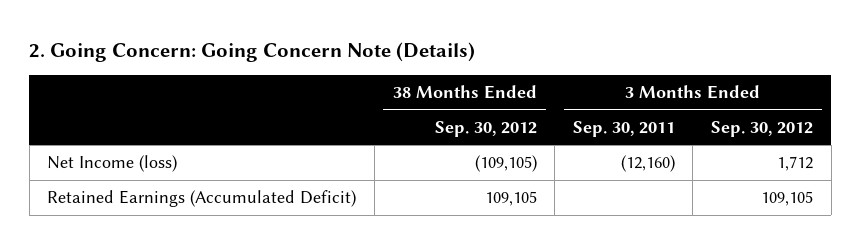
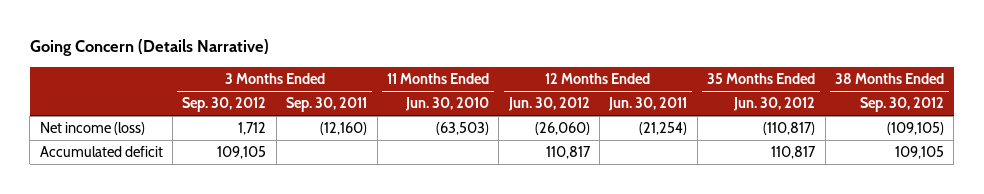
- 2. Going Concern: Going Concern Note (Details)
+ Going Concern (Details Narrative)
- | 38 Months Ended Sep. 30, 2012 | 3 Months Ended Sep. 30, 2011 | 3 Months Ended Sep. 30, 2012
+ | 3 Months Ended Sep. 30, 2012 | 3 Months Ended Sep. 30, 2011 | 11 Months Ended Jun. 30, 2010 | 12 Months Ended Jun. 30, 2012 | 12 Months Ended Jun. 30, 2011 | 35 Months Ended Jun. 30, 2012 | 38 Months Ended Sep. 30, 2012
- Net Income (loss) | (109,105) | (12,160) | 1,712
- Retained Earnings (Accumulated Deficit) | 109,105 | | 109,105
+ Net income (loss) | 1,712 | (12,160) | (63,503) | (26,060) | (21,254) | (110,817) | (109,105)
+ Accumulated deficit | 109,105 | | | 110,817 | | 110,817 | 109,105

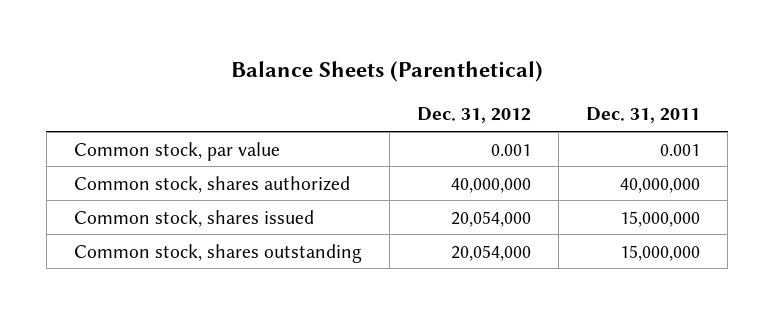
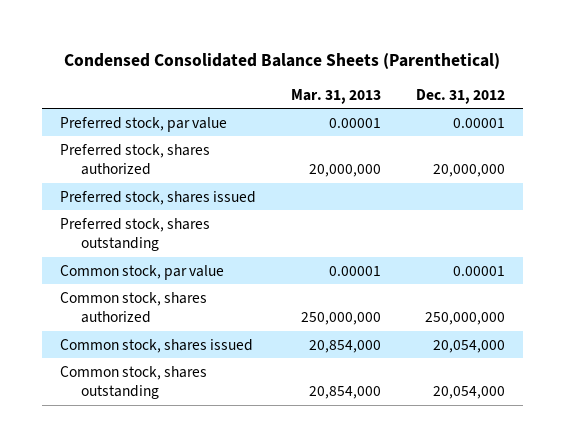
- Balance Sheets (Parenthetical)
+ Condensed Consolidated Balance Sheets (Parenthetical)
- | Dec. 31, 2012 | Dec. 31, 2011
+ | Mar. 31, 2013 | Dec. 31, 2012
- Common stock, par value | 0.001 | 0.001
- Common stock, shares authorized | 40,000,000 | 40,000,000
+ Preferred stock, par value | 0.00001 | 0.00001
+ Preferred stock, shares authorized | 20,000,000 | 20,000,000
+ Preferred stock, shares issued
+ Preferred stock, shares outstanding
+ Common stock, par value | 0.00001 | 0.00001
+ Common stock, shares authorized | 250,000,000 | 250,000,000

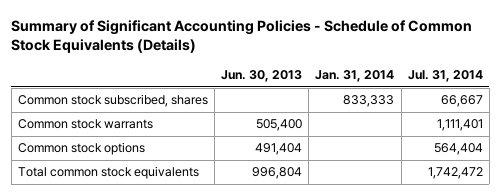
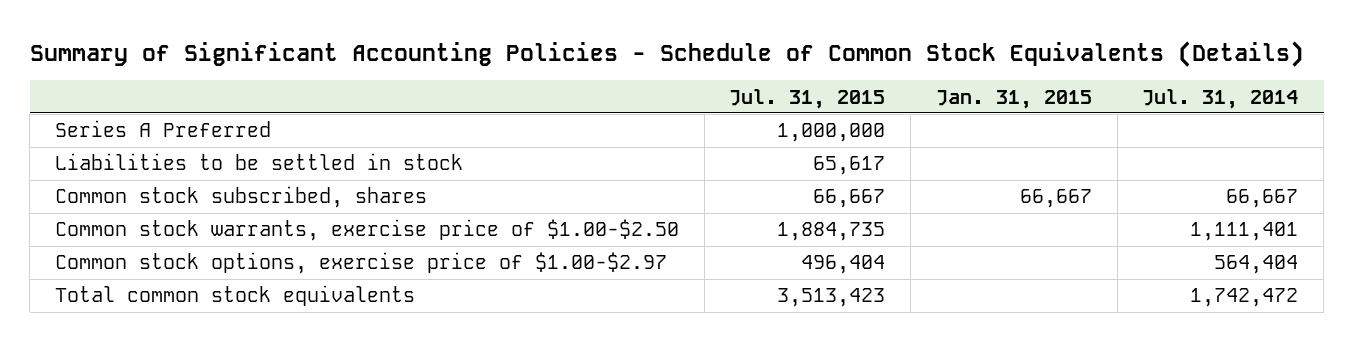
- | Jun. 30, 2013 | Jan. 31, 2014 | Jul. 31, 2014
+ | Jul. 31, 2015 | Jan. 31, 2015 | Jul. 31, 2014
+ Series A Preferred | 1,000,000 | |
+ Liabilities to be settled in stock | 65,617 | |
- Common stock warrants | 505,400 | | 1,111,401
- Common stock options | 491,404 | | 564,404
+ Common stock warrants, exercise price of $1.00-$2.50 | 1,884,735 | | 1,111,401
+ Common stock options, exercise price of $1.00-$2.97 | 496,404 | | 564,404

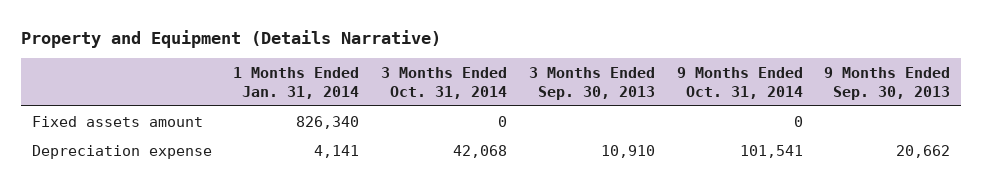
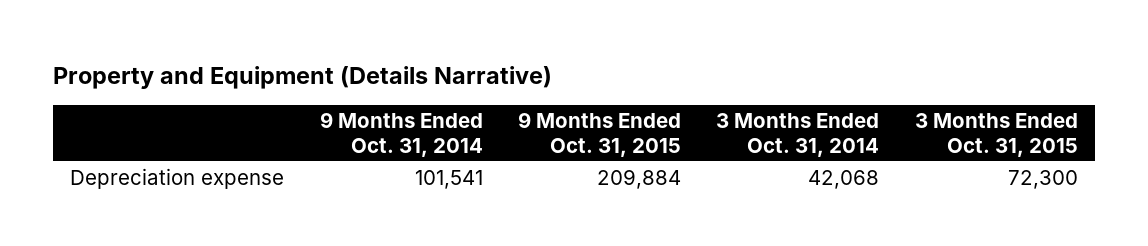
- | 1 Months Ended Jan. 31, 2014 | 3 Months Ended Oct. 31, 2014 | 3 Months Ended Sep. 30, 2013 | 9 Months Ended Oct. 31, 2014 | 9 Months Ended Sep. 30, 2013
+ | 9 Months Ended Oct. 31, 2014 | 9 Months Ended Oct. 31, 2015 | 3 Months Ended Oct. 31, 2014 | 3 Months Ended Oct. 31, 2015
- Fixed assets amount | 826,340 | 0 | | 0 |

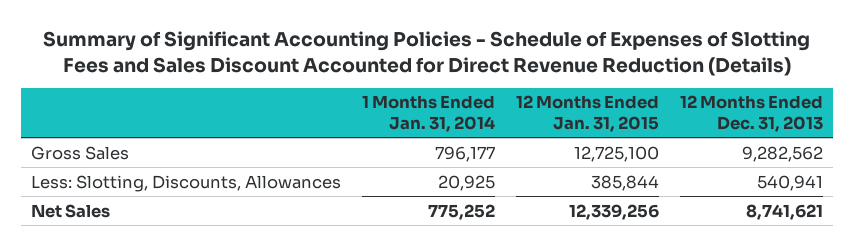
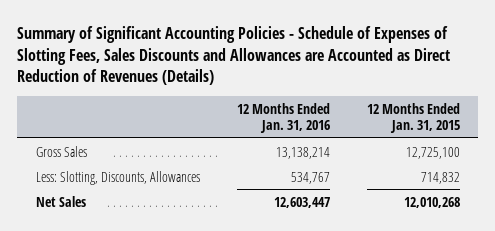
- Summary of Significant Accounting Policies - Schedule of Expenses of Slotting Fees and Sales Discount Accounted for Direct Revenue Reduction (Details)
+ Summary of Significant Accounting Policies - Schedule of Expenses of Slotting Fees, Sales Discounts and Allowances are Accounted as Direct Reduction of Revenues (Details)
- | 1 Months Ended Jan. 31, 2014 | 12 Months Ended Jan. 31, 2015 | 12 Months Ended Dec. 31, 2013
+ | 12 Months Ended Jan. 31, 2016 | 12 Months Ended Jan. 31, 2015
- Less: Slotting, Discounts, Allowances | 20,925 | 385,844 | 540,941
- Net Sales | 775,252 | 12,339,256 | 8,741,621
+ Less: Slotting, Discounts, Allowances | 534,767 | 714,832
+ Net Sales | 12,603,447 | 12,010,268

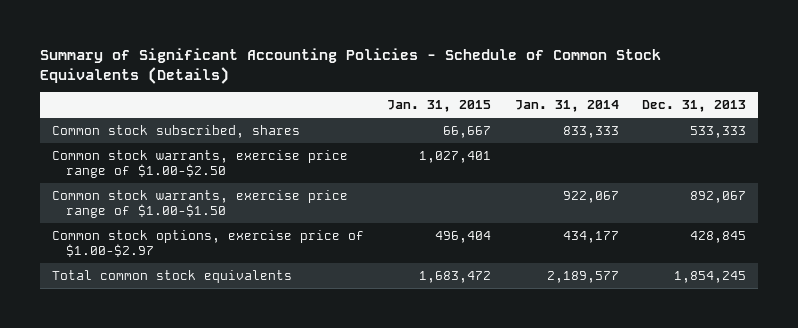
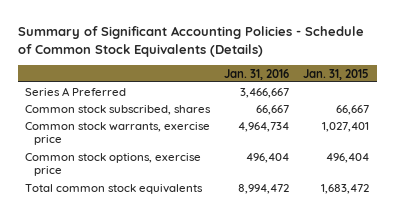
- | Jan. 31, 2015 | Jan. 31, 2014 | Dec. 31, 2013
+ | Jan. 31, 2016 | Jan. 31, 2015
+ Series A Preferred | 3,466,667 |
- Common stock warrants, exercise price range of $1.00-$2.50 | 1,027,401 | |
- Common stock warrants, exercise price range of $1.00-$1.50 | | 922,067 | 892,067
- Common stock options, exercise price of $1.00-$2.97 | 496,404 | 434,177 | 428,845
+ Common stock warrants, exercise price | 4,964,734 | 1,027,401
+ Common stock options, exercise price | 496,404 | 496,404

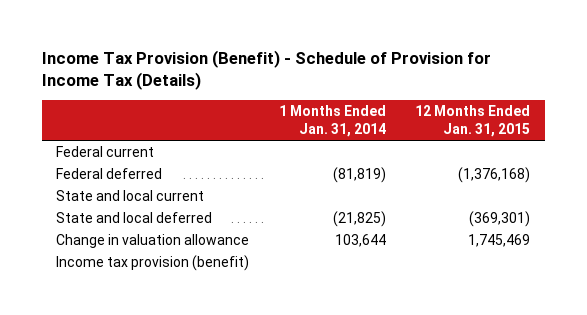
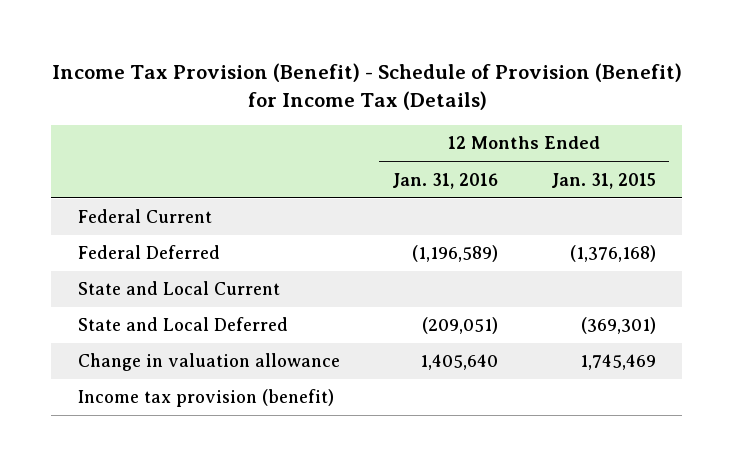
- Income Tax Provision (Benefit) - Schedule of Provision for Income Tax (Details)
+ Income Tax Provision (Benefit) - Schedule of Provision (Benefit) for Income Tax (Details)
- | 1 Months Ended Jan. 31, 2014 | 12 Months Ended Jan. 31, 2015
+ | 12 Months Ended Jan. 31, 2016 | 12 Months Ended Jan. 31, 2015
- Federal current
- Federal deferred | (81,819) | (1,376,168)
- State and local current
- State and local deferred | (21,825) | (369,301)
+ Federal Current
+ Federal Deferred | (1,196,589) | (1,376,168)
+ State and Local Current
+ State and Local Deferred | (209,051) | (369,301)

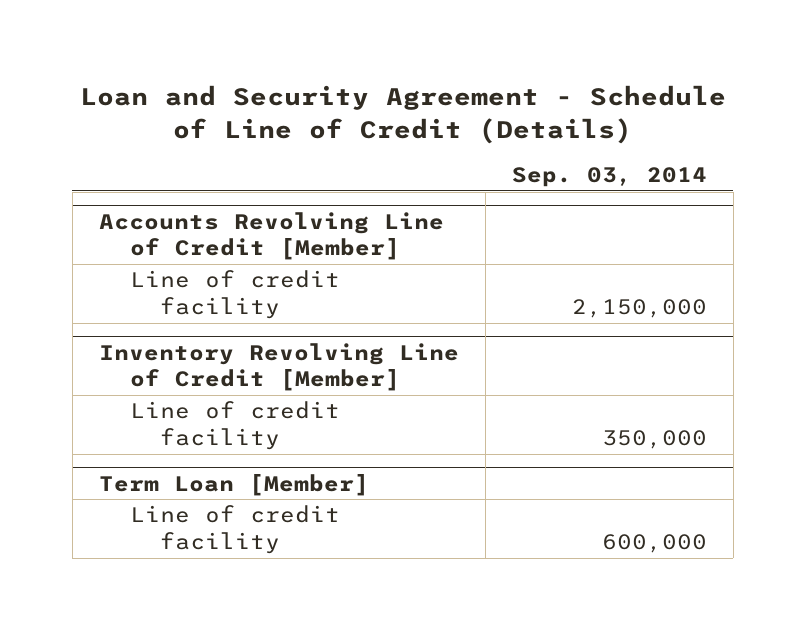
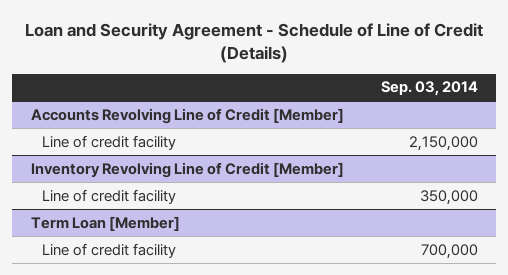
@ Term Loan [Member]
- Line of credit facility | 600,000
+ Line of credit facility | 700,000

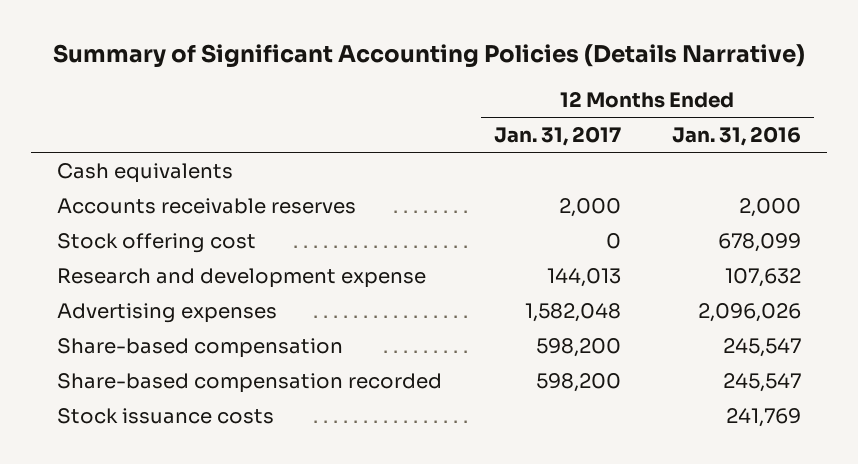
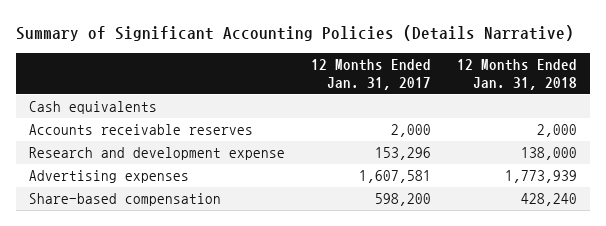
- | 12 Months Ended Jan. 31, 2017 | 12 Months Ended Jan. 31, 2016
+ | 12 Months Ended Jan. 31, 2017 | 12 Months Ended Jan. 31, 2018
- Stock offering cost | 0 | 678,099
- Research and development expense | 144,013 | 107,632
- Advertising expenses | 1,582,048 | 2,096,026
+ Research and development expense | 153,296 | 138,000
+ Advertising expenses | 1,607,581 | 1,773,939
- Share-based compensation recorded | 598,200 | 245,547
- Stock issuance costs | | 241,769

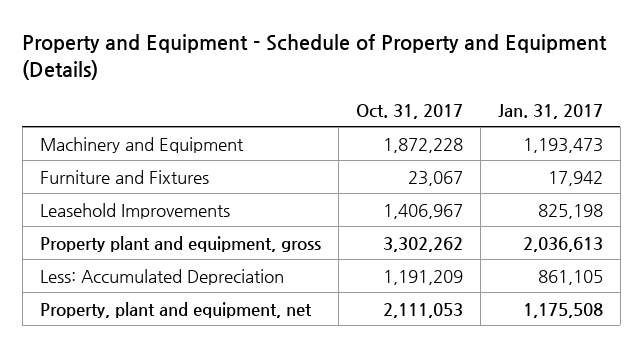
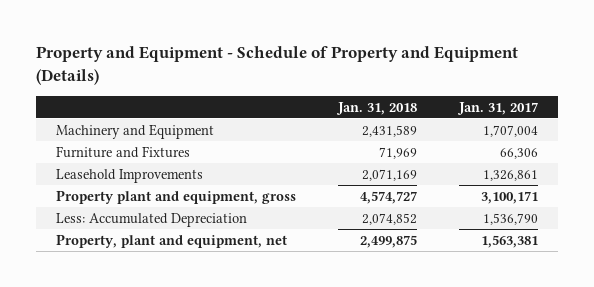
- | Oct. 31, 2017 | Jan. 31, 2017
+ | Jan. 31, 2018 | Jan. 31, 2017
- Machinery and Equipment | 1,872,228 | 1,193,473
- Furniture and Fixtures | 23,067 | 17,942
- Leasehold Improvements | 1,406,967 | 825,198
- Property plant and equipment, gross | 3,302,262 | 2,036,613
- Less: Accumulated Depreciation | 1,191,209 | 861,105
- Property, plant and equipment, net | 2,111,053 | 1,175,508
+ Machinery and Equipment | 2,431,589 | 1,707,004
+ Furniture and Fixtures | 71,969 | 66,306
+ Leasehold Improvements | 2,071,169 | 1,326,861
+ Property plant and equipment, gross | 4,574,727 | 3,100,171
+ Less: Accumulated Depreciation | 2,074,852 | 1,536,790
+ Property, plant and equipment, net | 2,499,875 | 1,563,381

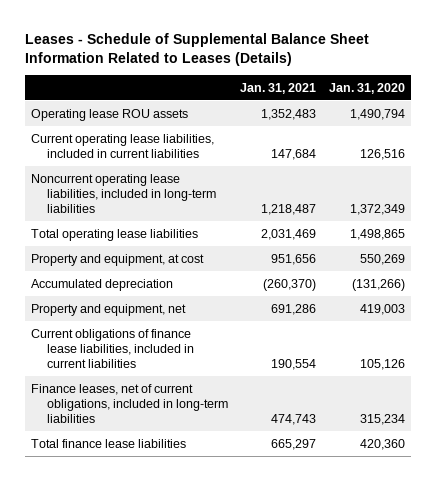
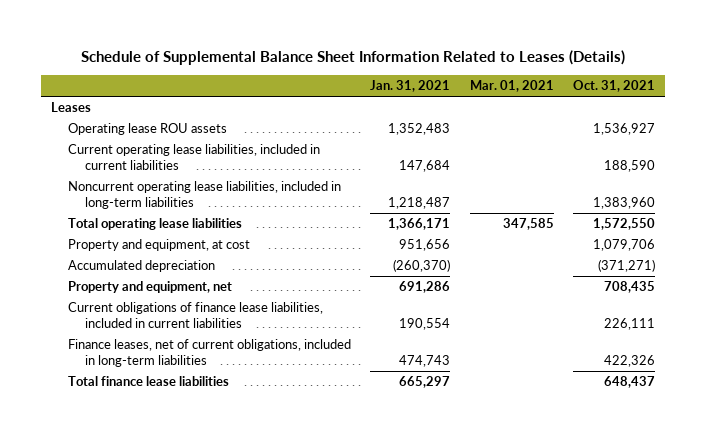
- Leases - Schedule of Supplemental Balance Sheet Information Related to Leases (Details)
+ Schedule of Supplemental Balance Sheet Information Related to Leases (Details)
- | Jan. 31, 2021 | Jan. 31, 2020
+ | Jan. 31, 2021 | Mar. 01, 2021 | Oct. 31, 2021
+ Leases
- Total operating lease liabilities | 2,031,469 | 1,498,865
+ Total operating lease liabilities | 1,366,171 | 347,585 | 1,572,550

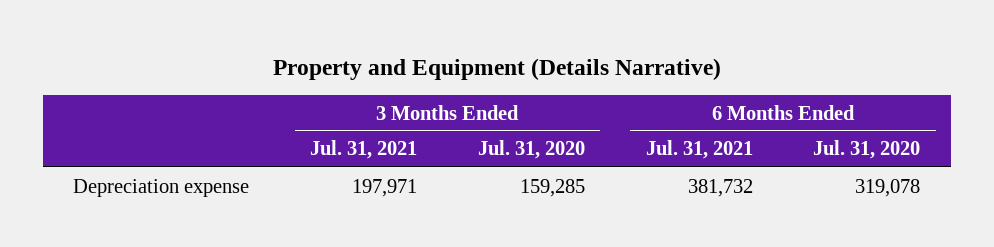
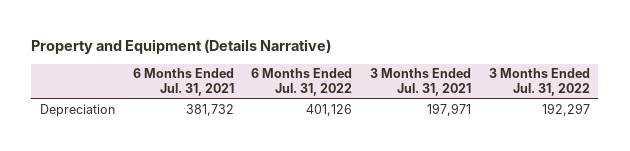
- | 3 Months Ended Jul. 31, 2021 | 3 Months Ended Jul. 31, 2020 | 6 Months Ended Jul. 31, 2021 | 6 Months Ended Jul. 31, 2020
+ | 6 Months Ended Jul. 31, 2021 | 6 Months Ended Jul. 31, 2022 | 3 Months Ended Jul. 31, 2021 | 3 Months Ended Jul. 31, 2022
- Depreciation expense | 197,971 | 159,285 | 381,732 | 319,078
+ Depreciation | 381,732 | 401,126 | 197,971 | 192,297

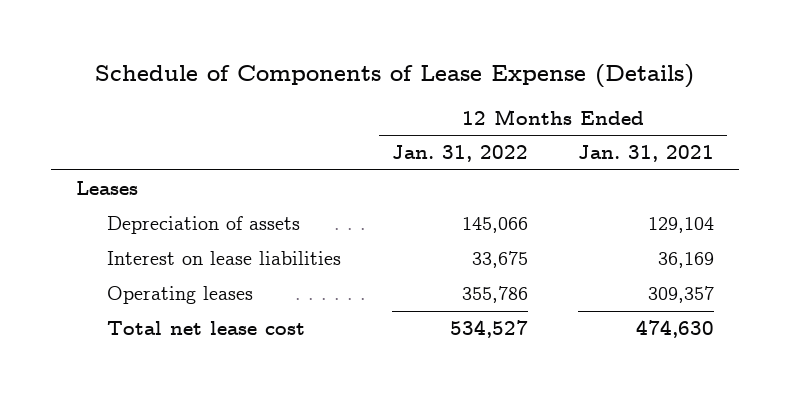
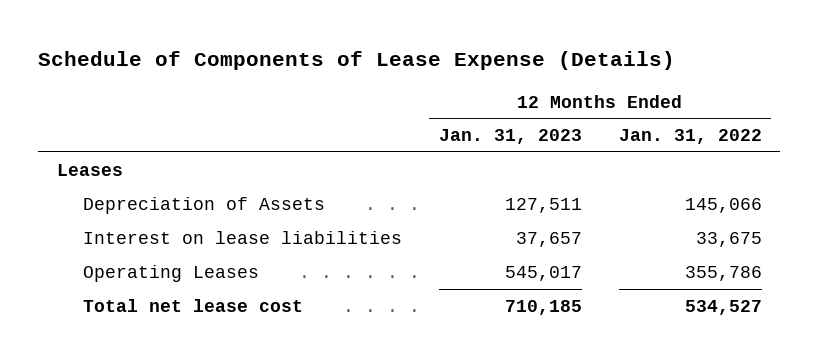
- | 12 Months Ended Jan. 31, 2022 | 12 Months Ended Jan. 31, 2021
+ | 12 Months Ended Jan. 31, 2023 | 12 Months Ended Jan. 31, 2022
- Depreciation of assets | 145,066 | 129,104
+ Depreciation of Assets | 127,511 | 145,066
- Operating leases | 355,786 | 309,357
+ Operating Leases | 545,017 | 355,786

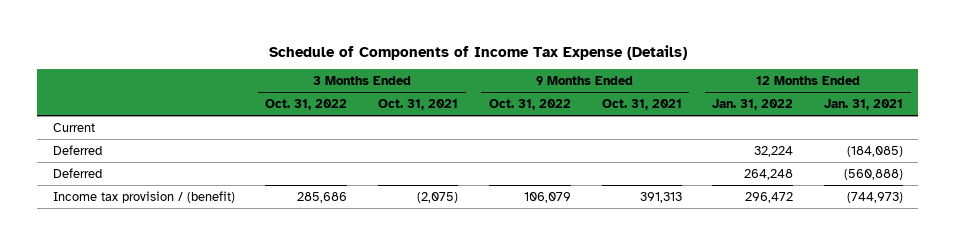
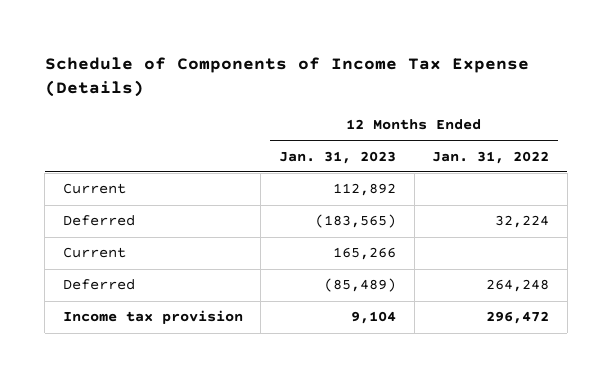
- | 3 Months Ended Oct. 31, 2022 | 3 Months Ended Oct. 31, 2021 | 9 Months Ended Oct. 31, 2022 | 9 Months Ended Oct. 31, 2021 | 12 Months Ended Jan. 31, 2022 | 12 Months Ended Jan. 31, 2021
+ | 12 Months Ended Jan. 31, 2023 | 12 Months Ended Jan. 31, 2022
+ Current | 165,266 |
- Income tax provision / (benefit) | 285,686 | (2,075) | 106,079 | 391,313 | 296,472 | (744,973)
+ Income tax provision | 9,104 | 296,472

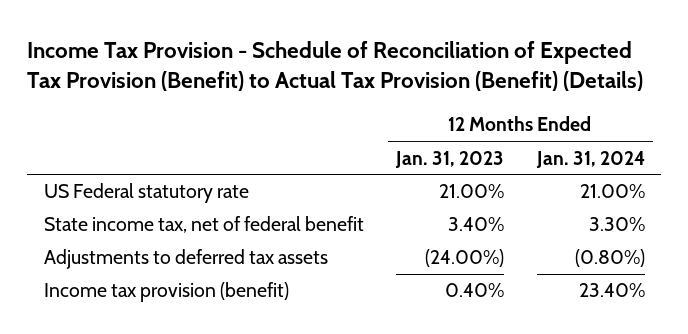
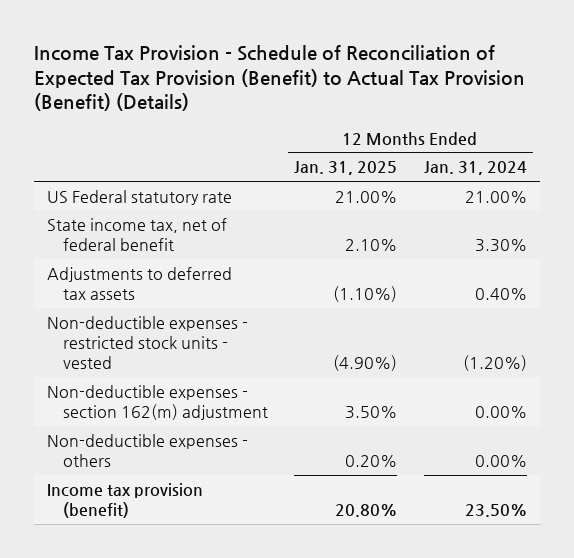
- | 12 Months Ended Jan. 31, 2023 | 12 Months Ended Jan. 31, 2024
+ | 12 Months Ended Jan. 31, 2025 | 12 Months Ended Jan. 31, 2024
- Adjustments to deferred tax assets | (24.00%) | (0.80%)
- Income tax provision (benefit) | 0.40% | 23.40%
+ Adjustments to deferred tax assets | (1.10%) | 0.40%
+ Non-deductible expenses - restricted stock units - vested | (4.90%) | (1.20%)
+ Non-deductible expenses - section 162(m) adjustment | 3.50% | 0.00%
+ Non-deductible expenses - others | 0.20% | 0.00%
+ Income tax provision (benefit) | 20.80% | 23.50%

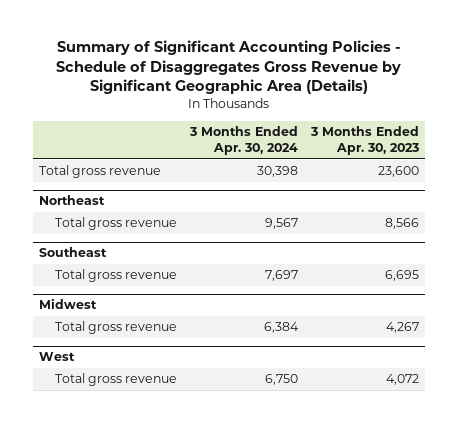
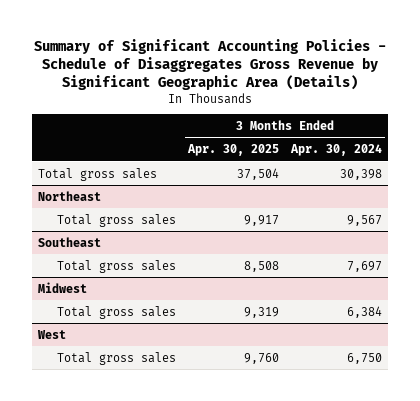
- | 3 Months Ended Apr. 30, 2024 | 3 Months Ended Apr. 30, 2023
+ | 3 Months Ended Apr. 30, 2025 | 3 Months Ended Apr. 30, 2024
- Total gross revenue | 30,398 | 23,600
+ Total gross sales | 37,504 | 30,398
@ Northeast
- Total gross revenue | 9,567 | 8,566
+ Total gross sales | 9,917 | 9,567
@ Southeast
- Total gross revenue | 7,697 | 6,695
+ Total gross sales | 8,508 | 7,697
@ Midwest
- Total gross revenue | 6,384 | 4,267
+ Total gross sales | 9,319 | 6,384
@ West
- Total gross revenue | 6,750 | 4,072
+ Total gross sales | 9,760 | 6,750

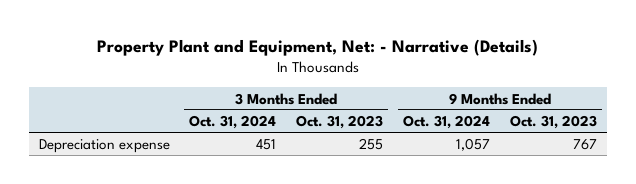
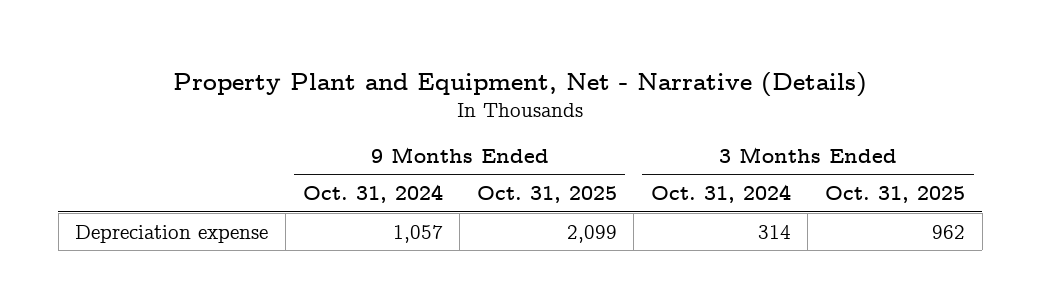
- Property Plant and Equipment, Net: - Narrative (Details)
+ Property Plant and Equipment, Net - Narrative (Details)
- | 3 Months Ended Oct. 31, 2024 | 3 Months Ended Oct. 31, 2023 | 9 Months Ended Oct. 31, 2024 | 9 Months Ended Oct. 31, 2023
+ | 9 Months Ended Oct. 31, 2024 | 9 Months Ended Oct. 31, 2025 | 3 Months Ended Oct. 31, 2024 | 3 Months Ended Oct. 31, 2025
- Depreciation expense | 451 | 255 | 1,057 | 767
+ Depreciation expense | 1,057 | 2,099 | 314 | 962

